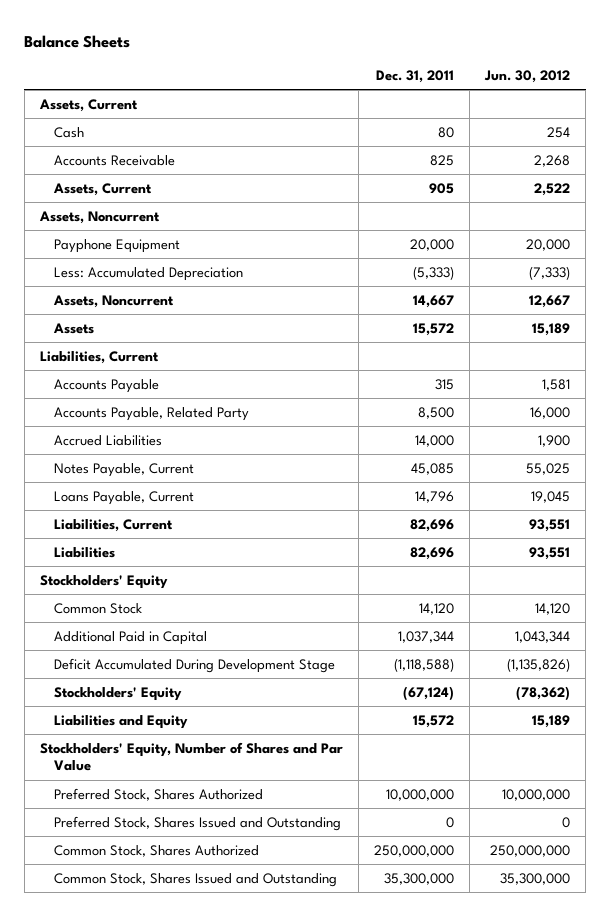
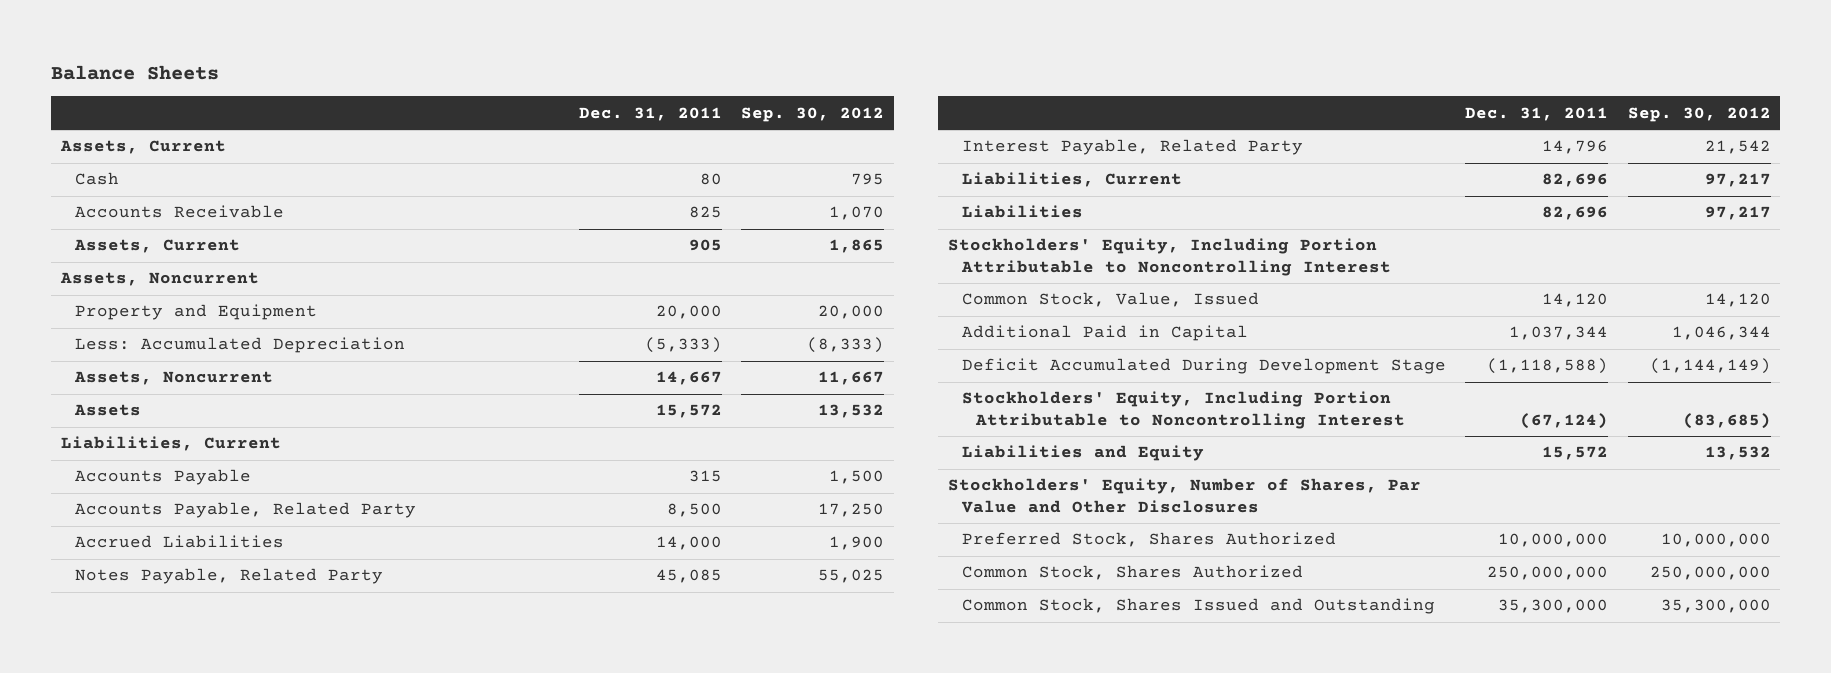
- | Dec. 31, 2011 | Jun. 30, 2012
+ | Dec. 31, 2011 | Sep. 30, 2012
- Payphone Equipment | 20,000 | 20,000
+ Property and Equipment | 20,000 | 20,000
- Notes Payable, Current | 45,085 | 55,025
- Loans Payable, Current | 14,796 | 19,045
+ Notes Payable, Related Party | 45,085 | 55,025
+ Interest Payable, Related Party | 14,796 | 21,542
- Stockholders' Equity
- Common Stock | 14,120 | 14,120
+ Stockholders' Equity, Including Portion Attributable to Noncontrolling Interest
+ Common Stock, Value, Issued | 14,120 | 14,120
- Stockholders' Equity | (67,124) | (78,362)
+ Stockholders' Equity, Including Portion Attributable to Noncontrolling Interest | (67,124) | (83,685)
- Stockholders' Equity, Number of Shares and Par Value
+ Stockholders' Equity, Number of Shares, Par Value and Other Disclosures
- Preferred Stock, Shares Issued and Outstanding | 0 | 0

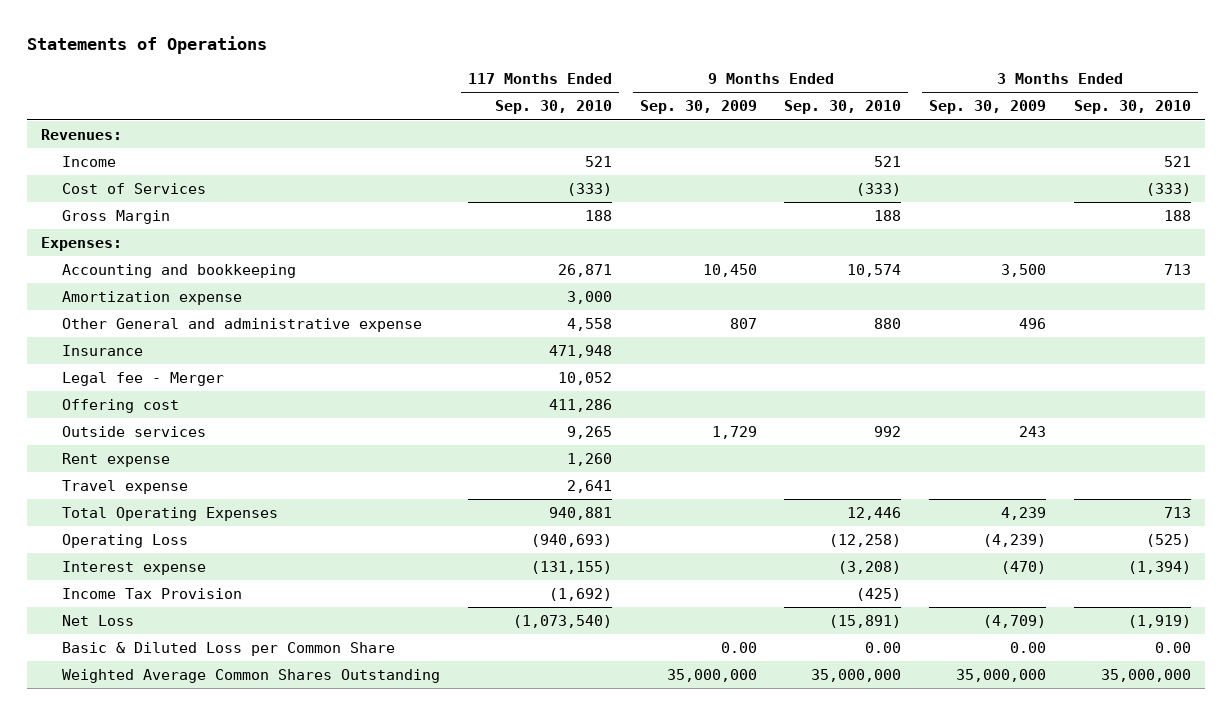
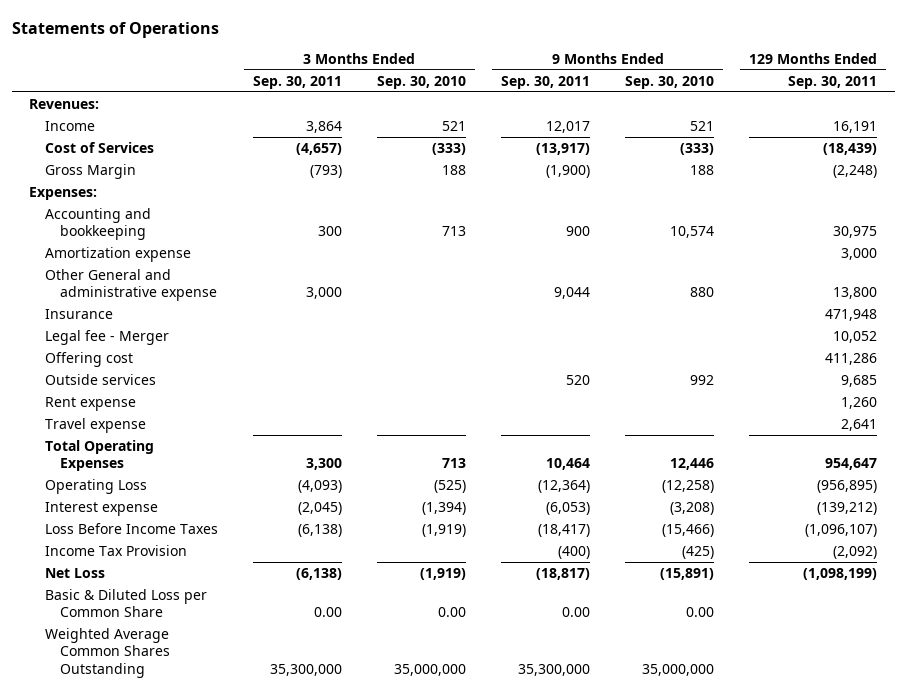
- | 117 Months Ended Sep. 30, 2010 | 9 Months Ended Sep. 30, 2009 | 9 Months Ended Sep. 30, 2010 | 3 Months Ended Sep. 30, 2009 | 3 Months Ended Sep. 30, 2010
+ | 3 Months Ended Sep. 30, 2011 | 3 Months Ended Sep. 30, 2010 | 9 Months Ended Sep. 30, 2011 | 9 Months Ended Sep. 30, 2010 | 129 Months Ended Sep. 30, 2011
+ Loss Before Income Taxes | (6,138) | (1,919) | (18,417) | (15,466) | (1,096,107)

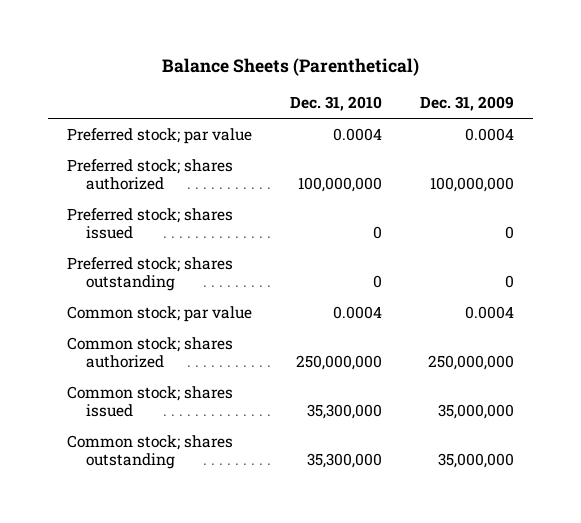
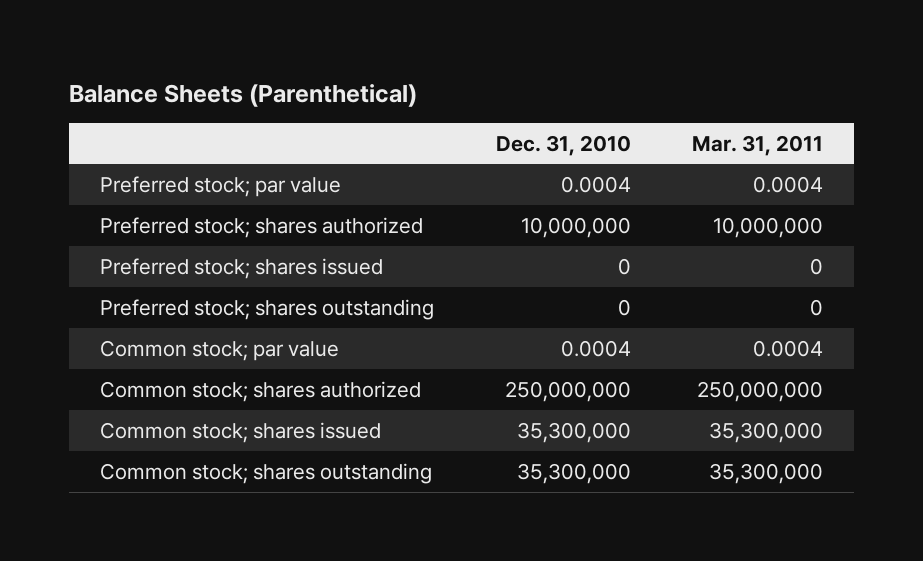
- | Dec. 31, 2010 | Dec. 31, 2009
+ | Dec. 31, 2010 | Mar. 31, 2011
- Preferred stock; shares authorized | 100,000,000 | 100,000,000
+ Preferred stock; shares authorized | 10,000,000 | 10,000,000

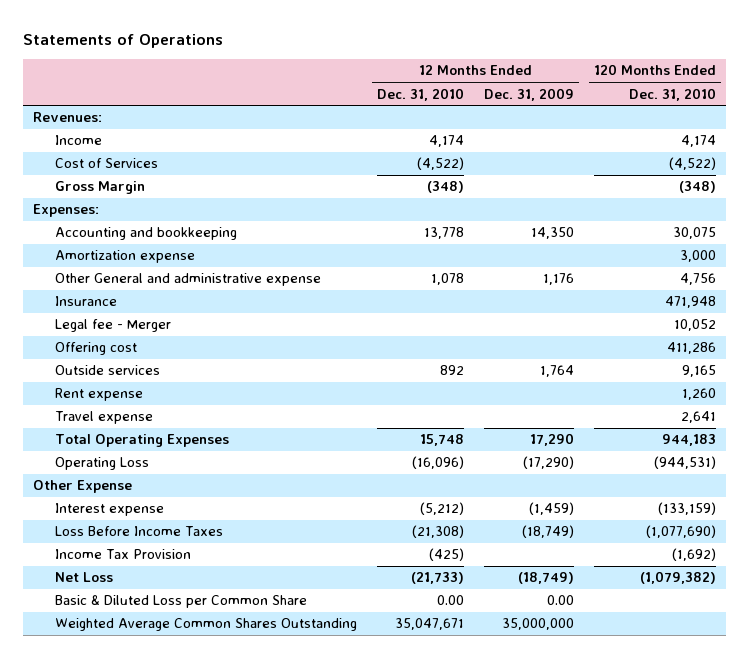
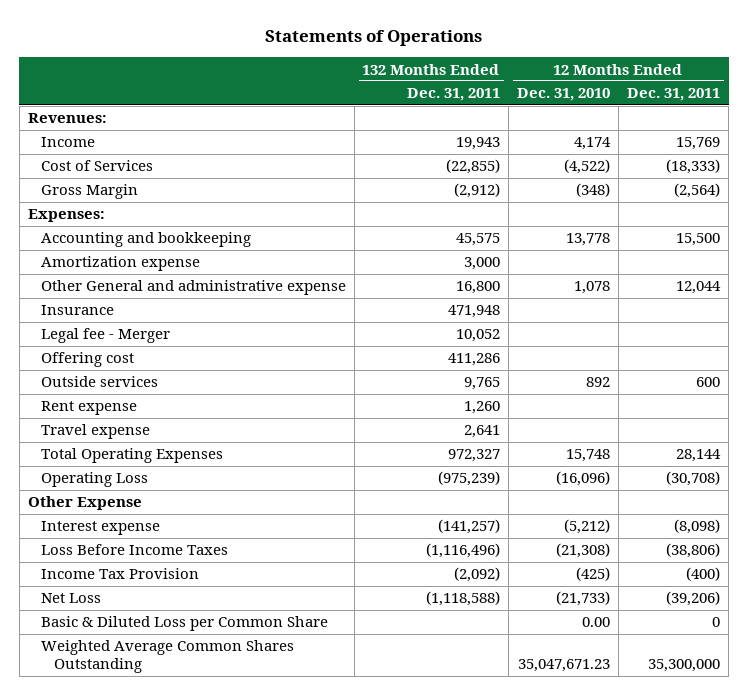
- | 12 Months Ended Dec. 31, 2010 | 12 Months Ended Dec. 31, 2009 | 120 Months Ended Dec. 31, 2010
+ | 132 Months Ended Dec. 31, 2011 | 12 Months Ended Dec. 31, 2010 | 12 Months Ended Dec. 31, 2011
- Weighted Average Common Shares Outstanding | 35,047,671 | 35,000,000 |
+ Weighted Average Common Shares Outstanding | | 35,047,671.23 | 35,300,000

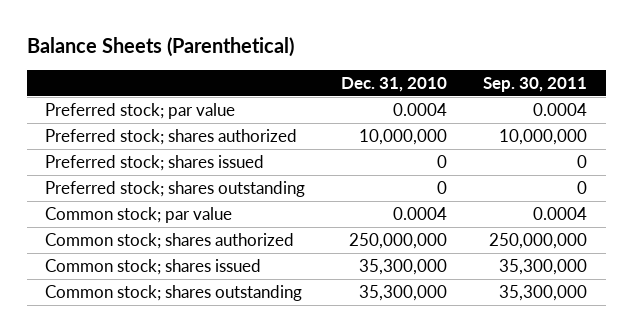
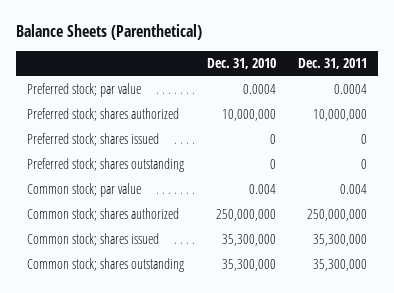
- | Dec. 31, 2010 | Sep. 30, 2011
+ | Dec. 31, 2010 | Dec. 31, 2011
- Common stock; par value | 0.0004 | 0.0004
+ Common stock; par value | 0.004 | 0.004

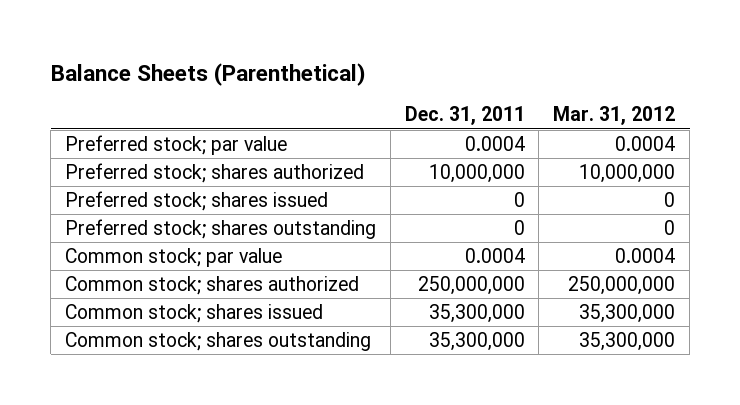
- | Dec. 31, 2010 | Dec. 31, 2011
+ | Dec. 31, 2011 | Mar. 31, 2012
- Common stock; par value | 0.004 | 0.004
+ Common stock; par value | 0.0004 | 0.0004

